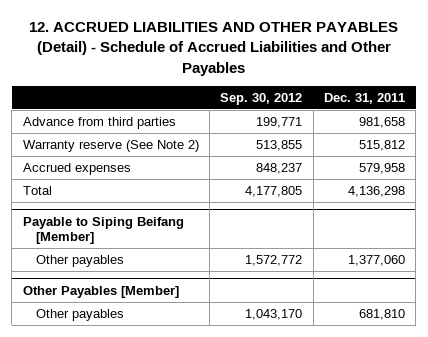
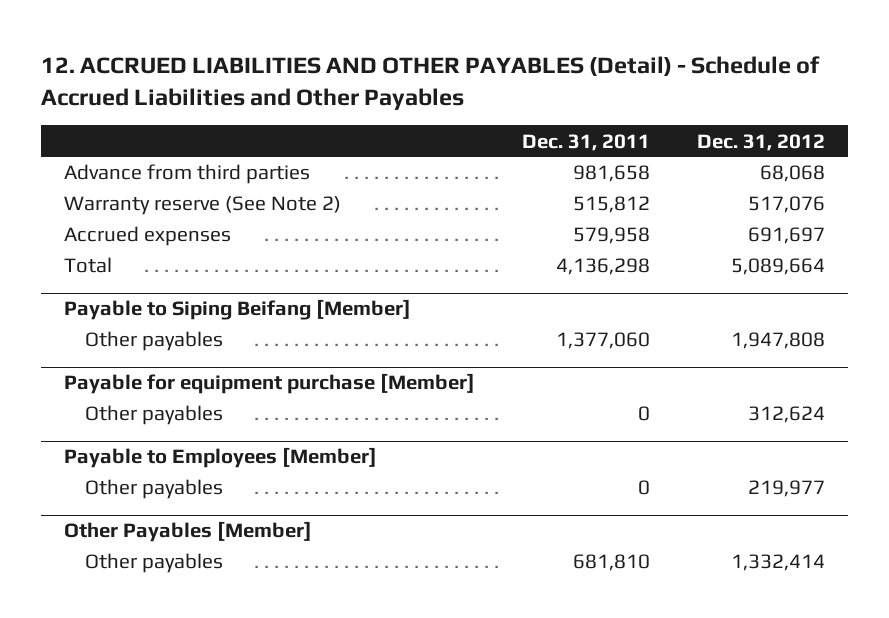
- | Sep. 30, 2012 | Dec. 31, 2011
+ | Dec. 31, 2011 | Dec. 31, 2012
+ Payable for equipment purchase [Member]
+ Other payables | 0 | 312,624
+ Payable to Employees [Member]
+ Other payables | 0 | 219,977

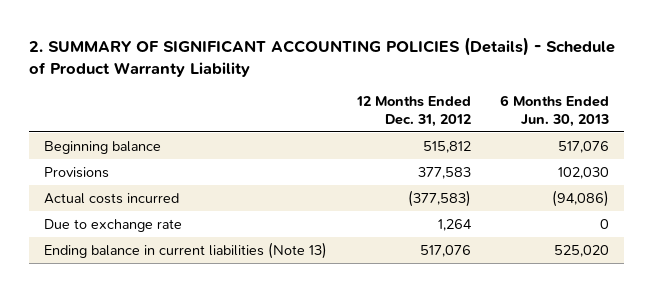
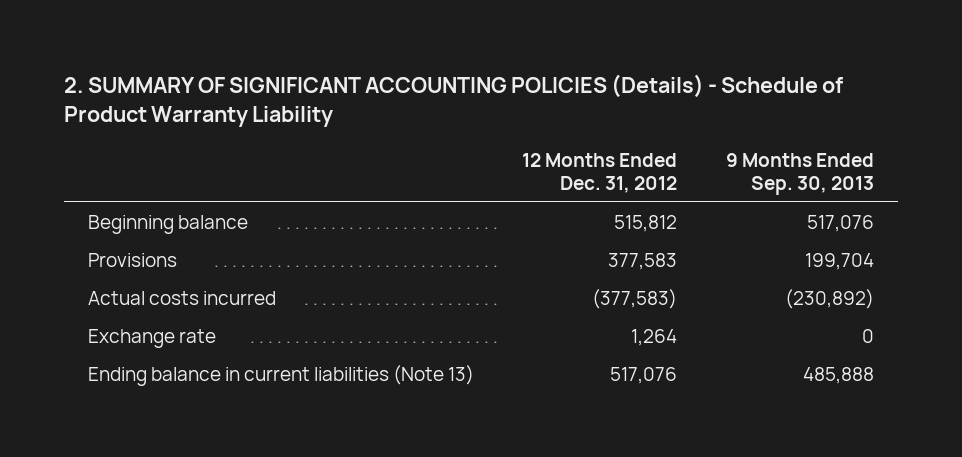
- | 12 Months Ended Dec. 31, 2012 | 6 Months Ended Jun. 30, 2013
+ | 12 Months Ended Dec. 31, 2012 | 9 Months Ended Sep. 30, 2013
- Due to exchange rate | 1,264 | 0
+ Exchange rate | 1,264 | 0

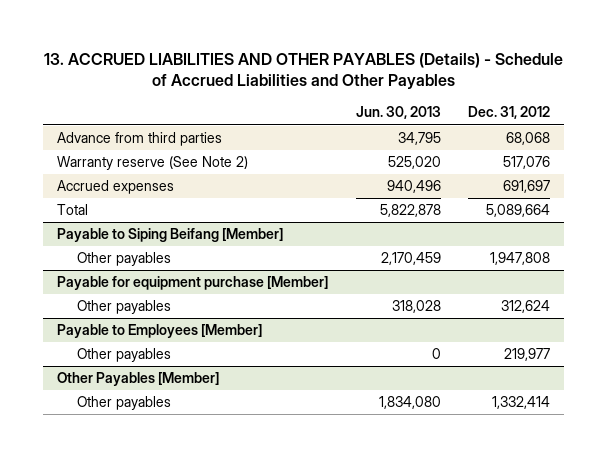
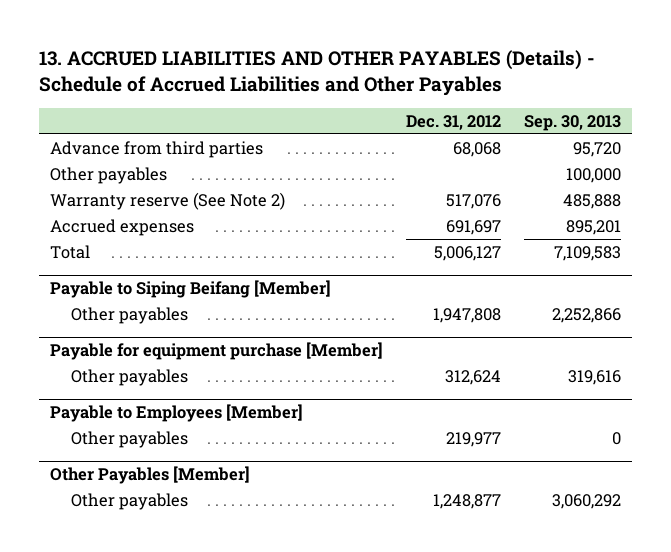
- | Jun. 30, 2013 | Dec. 31, 2012
+ | Dec. 31, 2012 | Sep. 30, 2013
+ Other payables | | 100,000
- Total | 5,822,878 | 5,089,664
+ Total | 5,006,127 | 7,109,583
@ Other Payables [Member]
- Other payables | 1,834,080 | 1,332,414
+ Other payables | 1,248,877 | 3,060,292

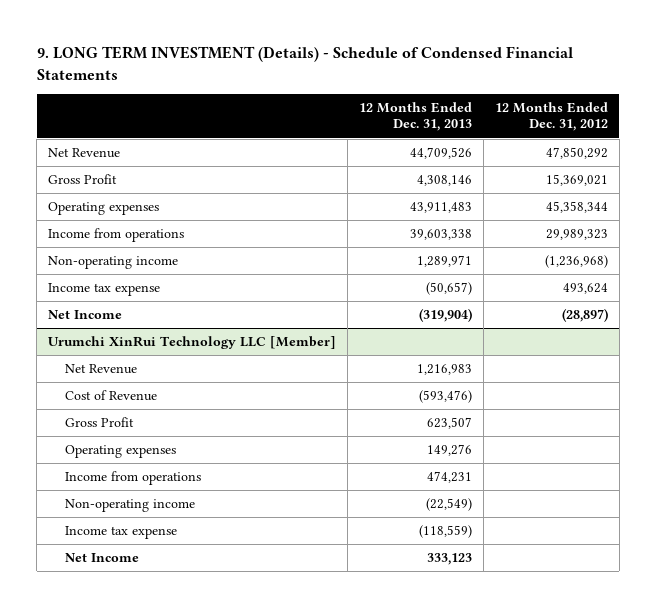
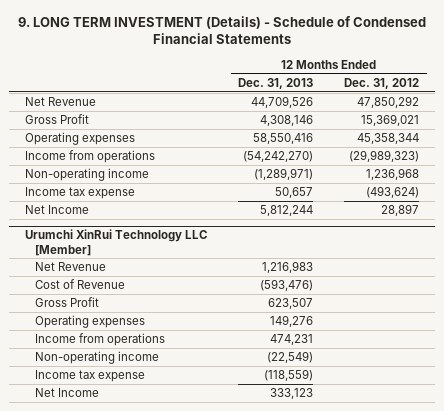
- Operating expenses | 43,911,483 | 45,358,344
- Income from operations | 39,603,338 | 29,989,323
- Non-operating income | 1,289,971 | (1,236,968)
- Income tax expense | (50,657) | 493,624
- Net Income | (319,904) | (28,897)
+ Operating expenses | 58,550,416 | 45,358,344
+ Income from operations | (54,242,270) | (29,989,323)
+ Non-operating income | (1,289,971) | 1,236,968
+ Income tax expense | 50,657 | (493,624)
+ Net Income | 5,812,244 | 28,897

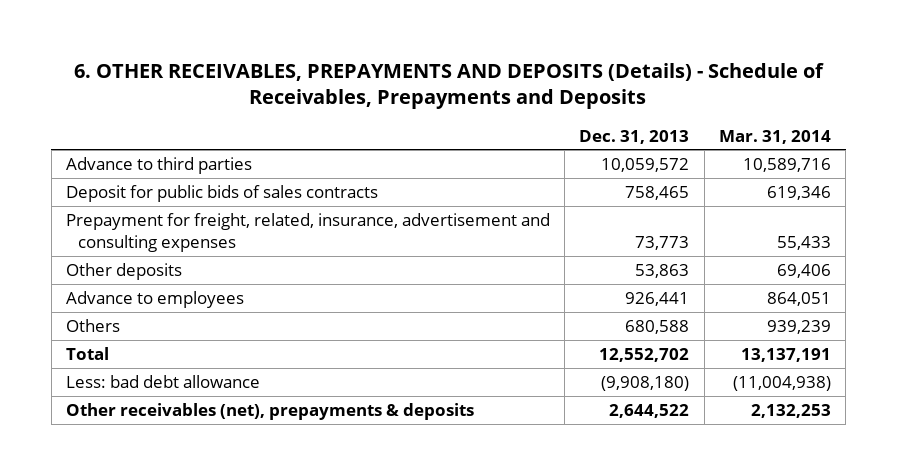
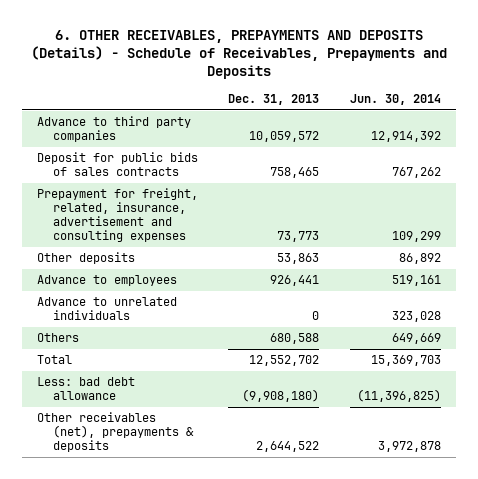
- | Dec. 31, 2013 | Mar. 31, 2014
+ | Dec. 31, 2013 | Jun. 30, 2014
- Advance to third parties | 10,059,572 | 10,589,716
+ Advance to third party companies | 10,059,572 | 12,914,392
+ Advance to unrelated individuals | 0 | 323,028

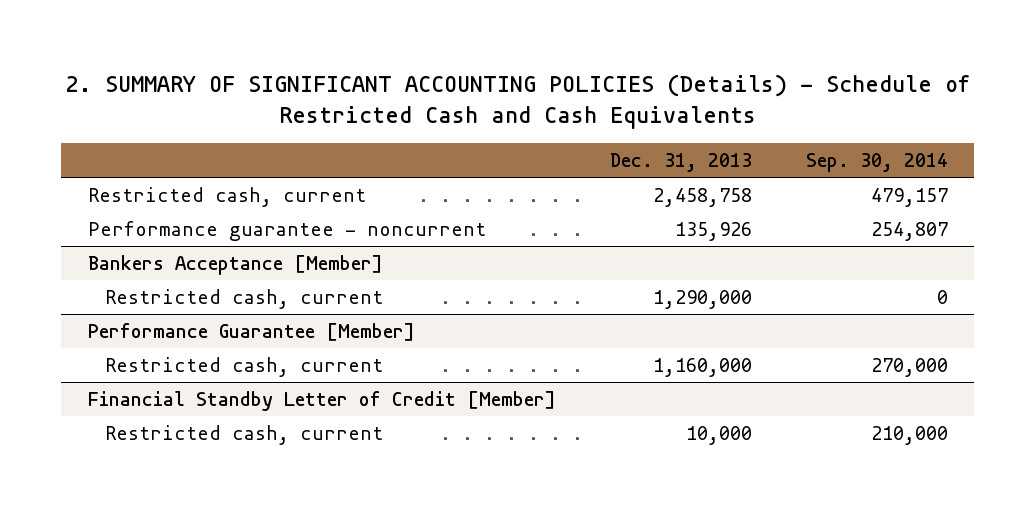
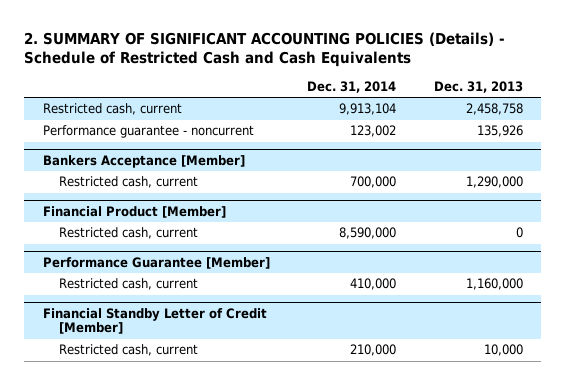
- | Dec. 31, 2013 | Sep. 30, 2014
+ | Dec. 31, 2014 | Dec. 31, 2013
+ Financial Product [Member]
+ Restricted cash, current | 8,590,000 | 0

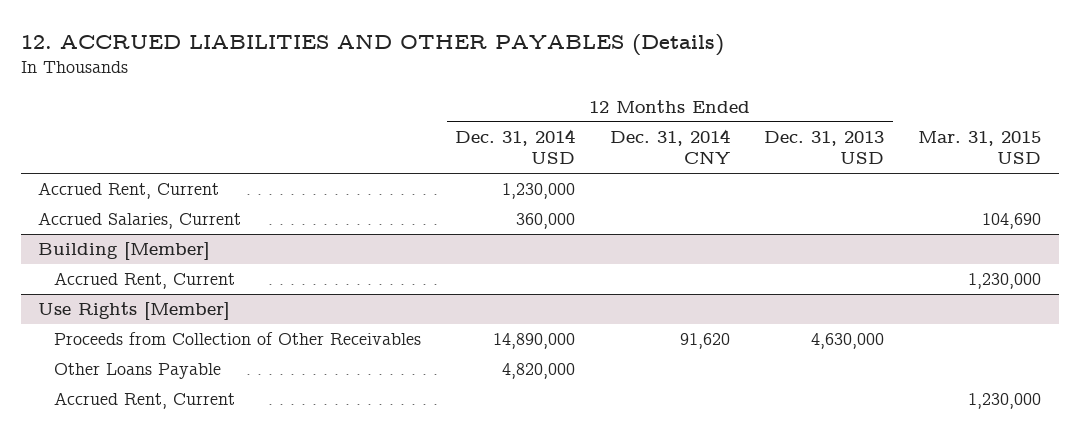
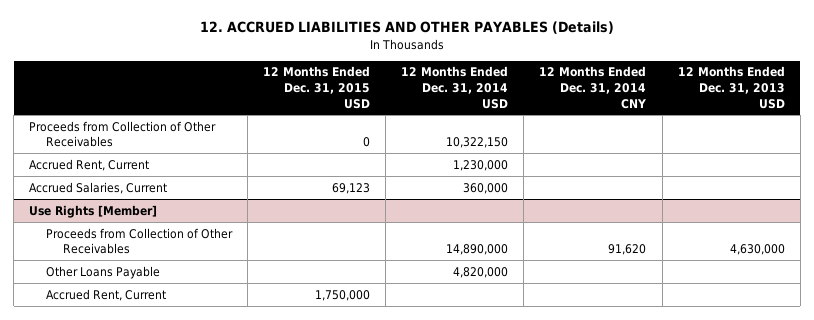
- | 12 Months Ended Dec. 31, 2014 USD | 12 Months Ended Dec. 31, 2014 CNY | 12 Months Ended Dec. 31, 2013 USD | Mar. 31, 2015 USD
+ | 12 Months Ended Dec. 31, 2015 USD | 12 Months Ended Dec. 31, 2014 USD | 12 Months Ended Dec. 31, 2014 CNY | 12 Months Ended Dec. 31, 2013 USD
+ Proceeds from Collection of Other Receivables | 0 | 10,322,150 | |
- Building [Member]
- Accrued Rent, Current | | | | 1,230,000

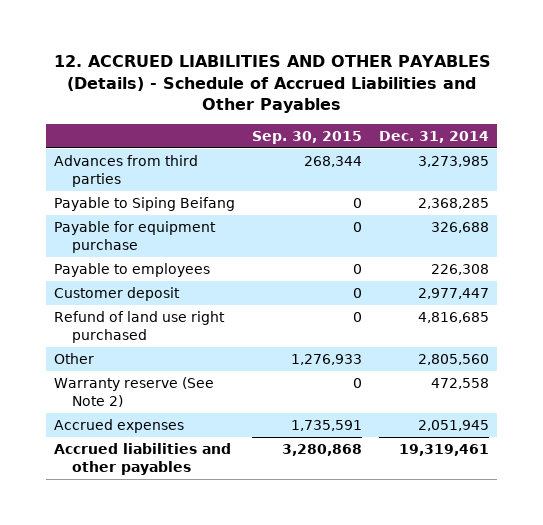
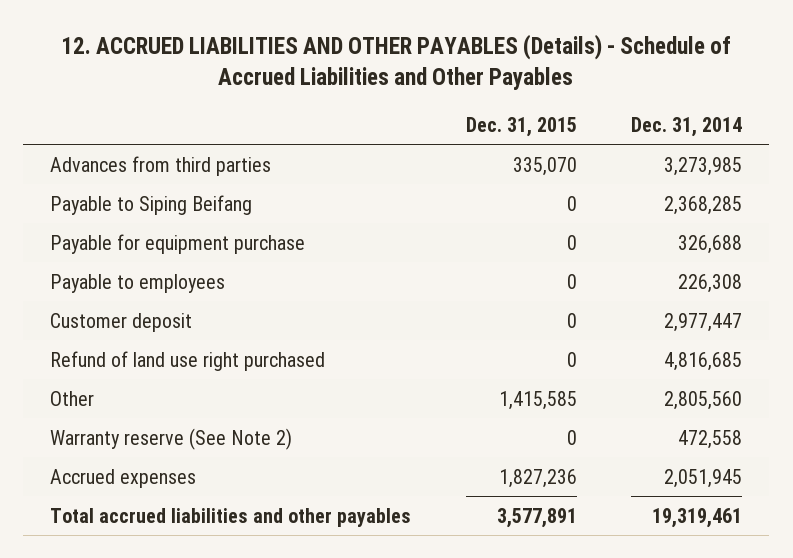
- | Sep. 30, 2015 | Dec. 31, 2014
+ | Dec. 31, 2015 | Dec. 31, 2014
- Accrued liabilities and other payables | 3,280,868 | 19,319,461
+ Total accrued liabilities and other payables | 3,577,891 | 19,319,461

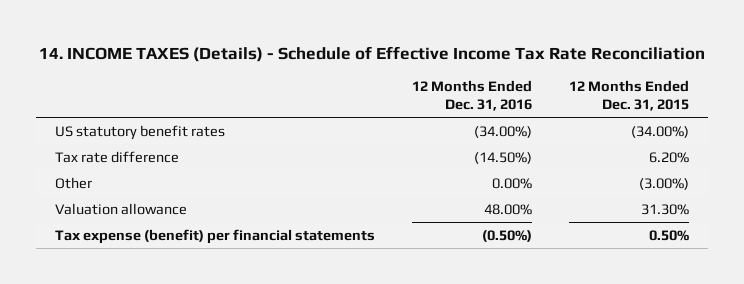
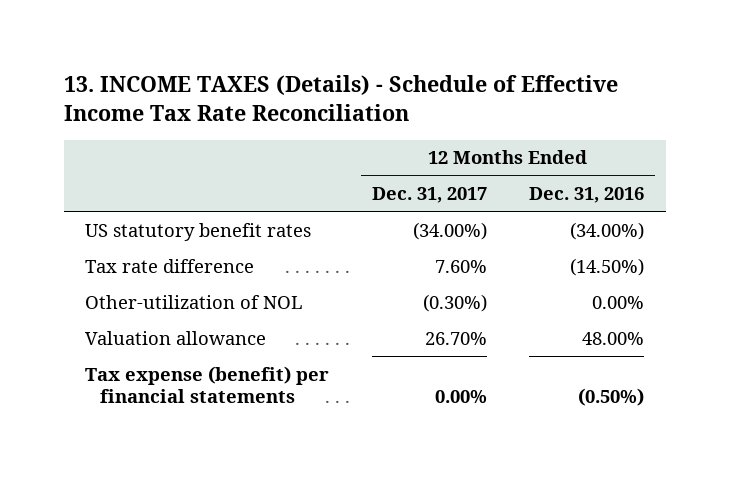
- 14. INCOME TAXES (Details) - Schedule of Effective Income Tax Rate Reconciliation
+ 13. INCOME TAXES (Details) - Schedule of Effective Income Tax Rate Reconciliation
- | 12 Months Ended Dec. 31, 2016 | 12 Months Ended Dec. 31, 2015
+ | 12 Months Ended Dec. 31, 2017 | 12 Months Ended Dec. 31, 2016
- Other | 0.00% | (3.00%)
+ Other-utilization of NOL | (0.30%) | 0.00%

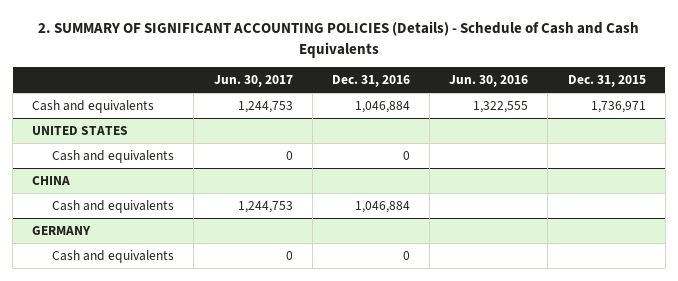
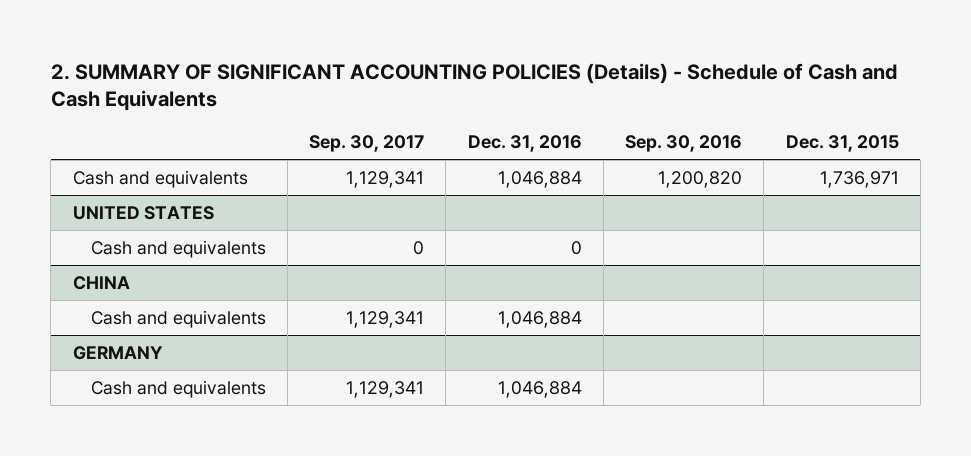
- | Jun. 30, 2017 | Dec. 31, 2016 | Jun. 30, 2016 | Dec. 31, 2015
+ | Sep. 30, 2017 | Dec. 31, 2016 | Sep. 30, 2016 | Dec. 31, 2015
@ GERMANY
- Cash and equivalents | 0 | 0 | |
+ Cash and equivalents | 1,129,341 | 1,046,884 | |

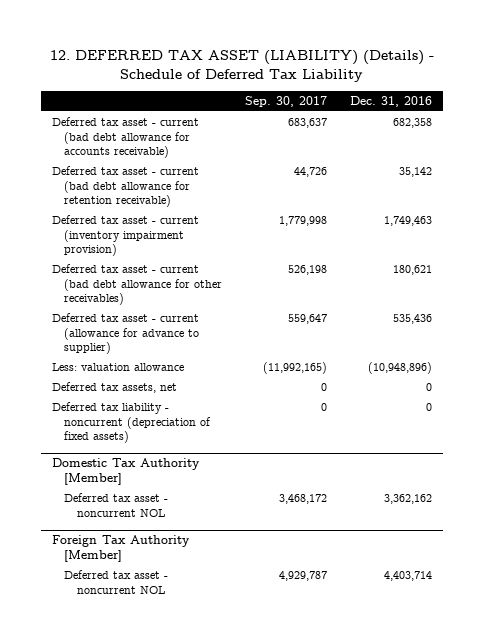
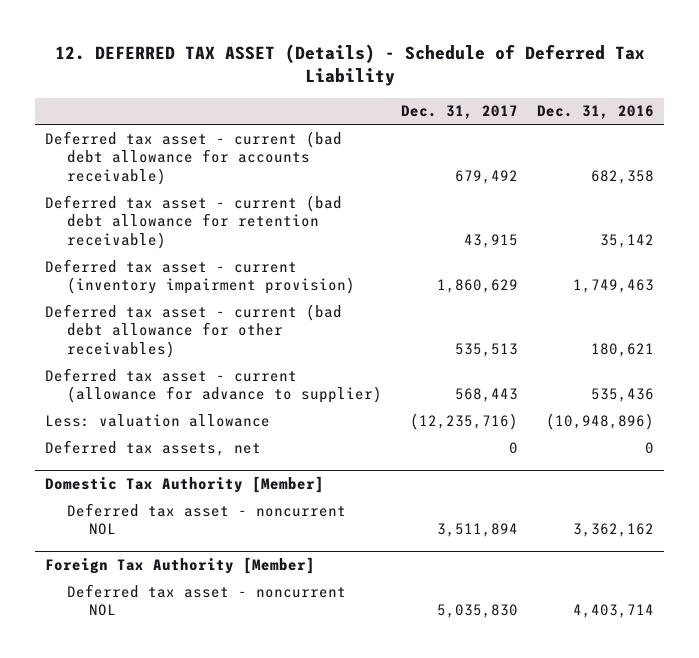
- 12. DEFERRED TAX ASSET (LIABILITY) (Details) - Schedule of Deferred Tax Liability
+ 12. DEFERRED TAX ASSET (Details) - Schedule of Deferred Tax Liability
- | Sep. 30, 2017 | Dec. 31, 2016
+ | Dec. 31, 2017 | Dec. 31, 2016
- Deferred tax liability - noncurrent (depreciation of fixed assets) | 0 | 0

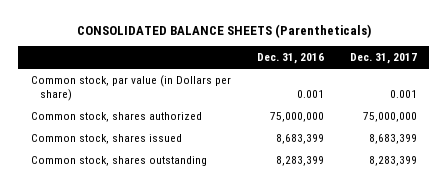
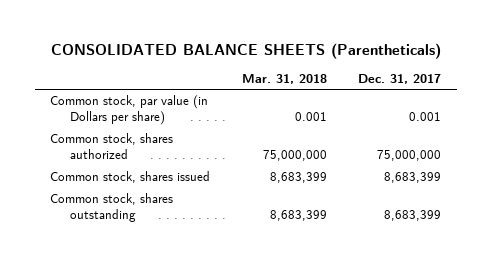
- | Dec. 31, 2016 | Dec. 31, 2017
+ | Mar. 31, 2018 | Dec. 31, 2017
- Common stock, shares outstanding | 8,283,399 | 8,283,399
+ Common stock, shares outstanding | 8,683,399 | 8,683,399

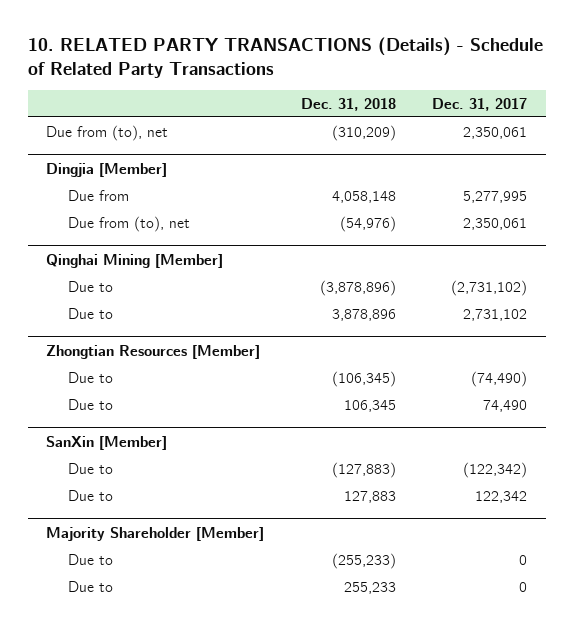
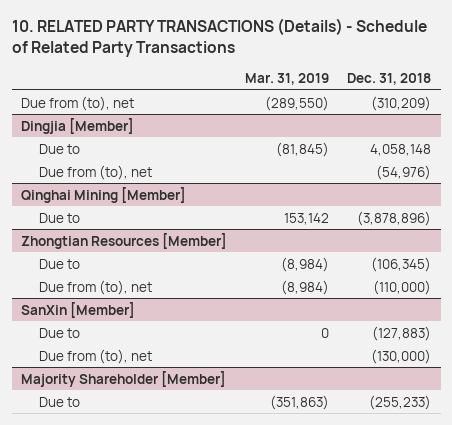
- | Dec. 31, 2018 | Dec. 31, 2017
+ | Mar. 31, 2019 | Dec. 31, 2018
@ Dingjia [Member]
- Due from | 4,058,148 | 5,277,995
+ Due to | (81,845) | 4,058,148
@ Qinghai Mining [Member]
- Due to | 3,878,896 | 2,731,102
@ Zhongtian Resources [Member]
- Due to | 106,345 | 74,490
+ Due from (to), net | (8,984) | (110,000)
@ SanXin [Member]
- Due to | 127,883 | 122,342
+ Due from (to), net | | (130,000)
@ Majority Shareholder [Member]
- Due to | 255,233 | 0

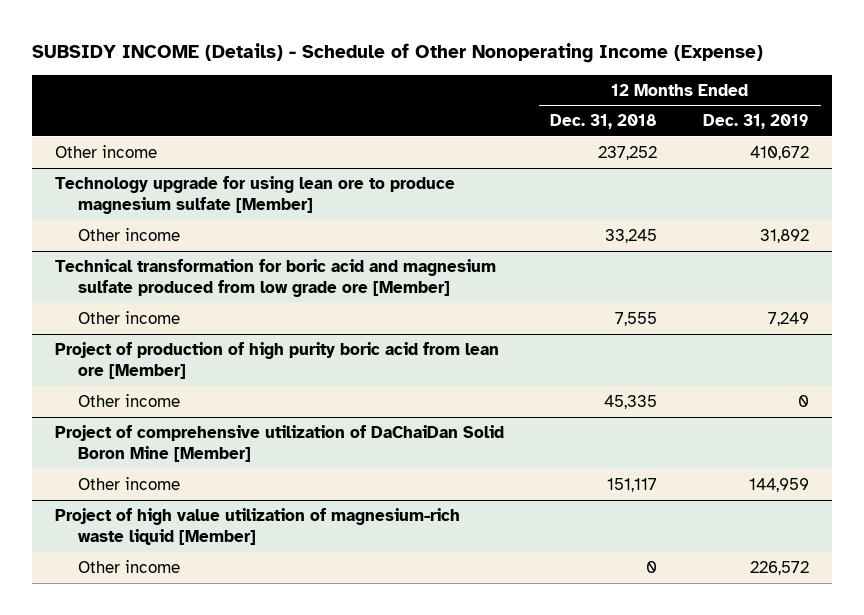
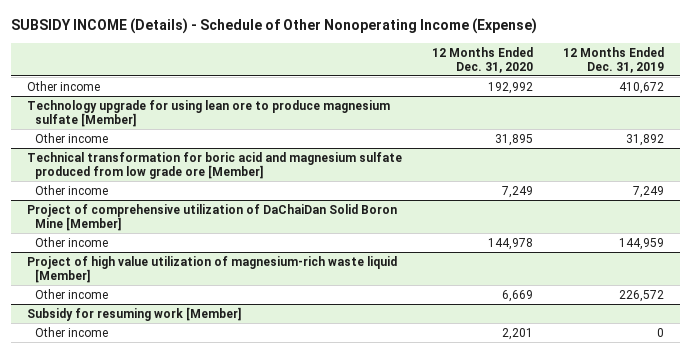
- | 12 Months Ended Dec. 31, 2018 | 12 Months Ended Dec. 31, 2019
+ | 12 Months Ended Dec. 31, 2020 | 12 Months Ended Dec. 31, 2019
- Project of production of high purity boric acid from lean ore [Member]
- Other income | 45,335 | 0
+ Subsidy for resuming work [Member]
+ Other income | 2,201 | 0

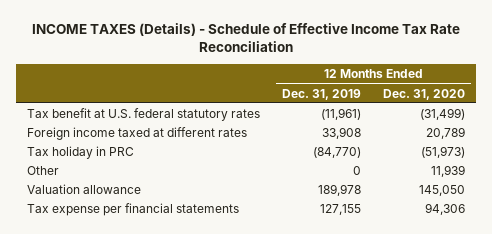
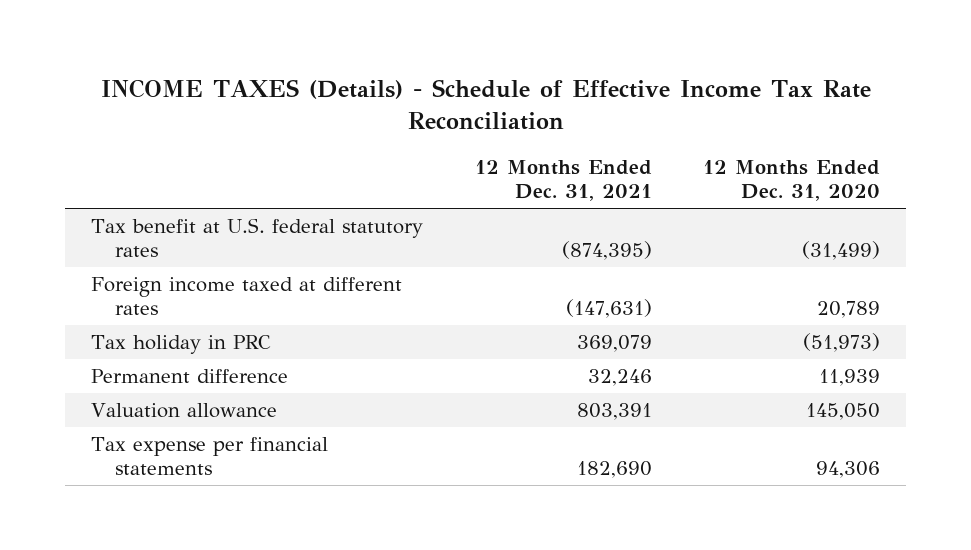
- | 12 Months Ended Dec. 31, 2019 | 12 Months Ended Dec. 31, 2020
+ | 12 Months Ended Dec. 31, 2021 | 12 Months Ended Dec. 31, 2020
- Other | 0 | 11,939
+ Permanent difference | 32,246 | 11,939

